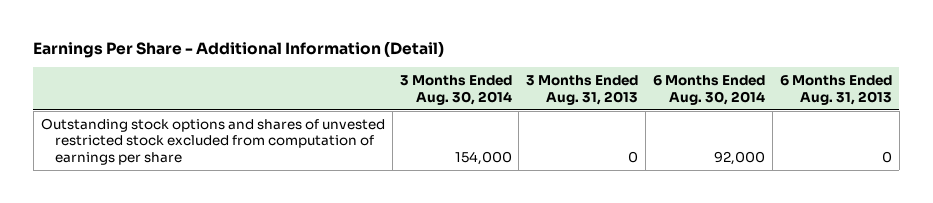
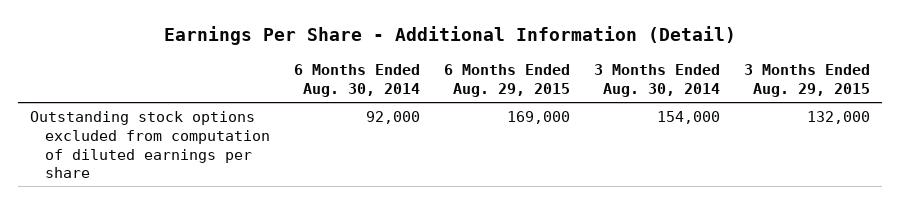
- | 3 Months Ended Aug. 30, 2014 | 3 Months Ended Aug. 31, 2013 | 6 Months Ended Aug. 30, 2014 | 6 Months Ended Aug. 31, 2013
+ | 6 Months Ended Aug. 30, 2014 | 6 Months Ended Aug. 29, 2015 | 3 Months Ended Aug. 30, 2014 | 3 Months Ended Aug. 29, 2015
- Outstanding stock options and shares of unvested restricted stock excluded from computation of earnings per share | 154,000 | 0 | 92,000 | 0
+ Outstanding stock options excluded from computation of diluted earnings per share | 92,000 | 169,000 | 154,000 | 132,000

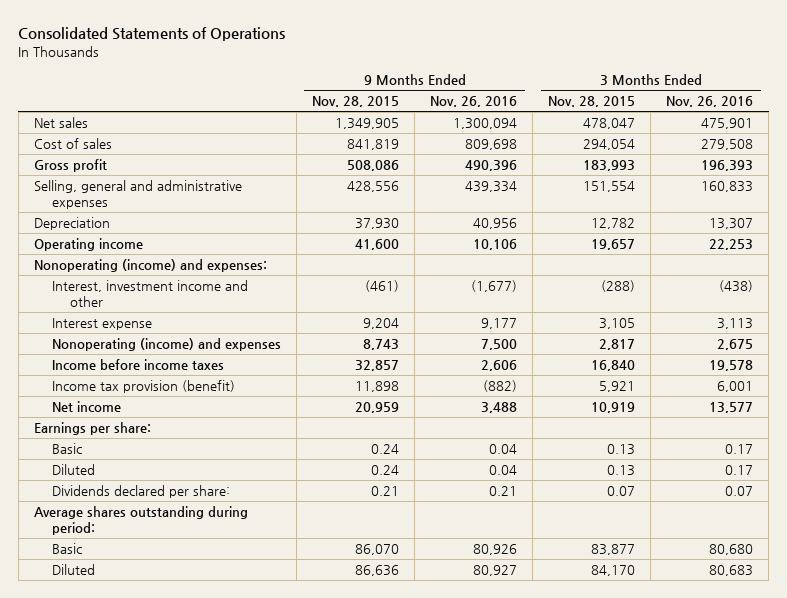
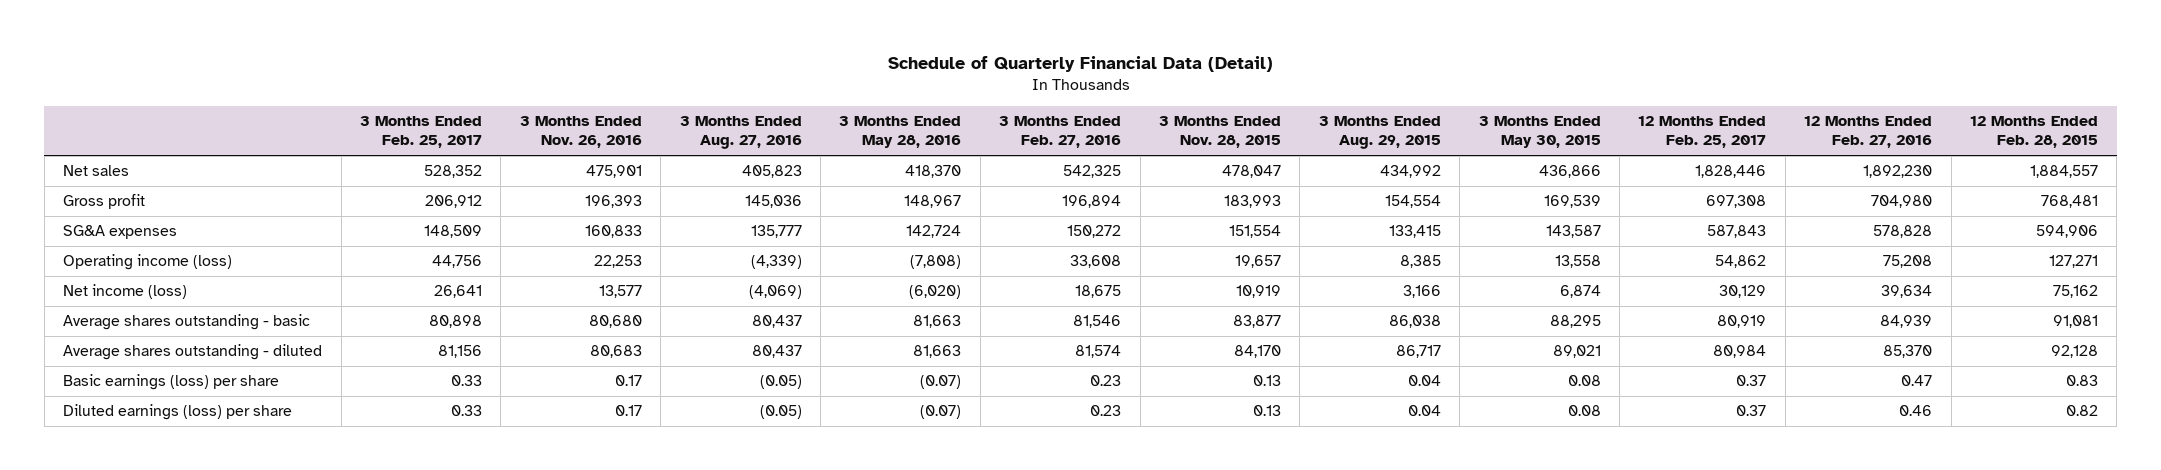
- Consolidated Statements of Operations
+ Schedule of Quarterly Financial Data (Detail)
- | 9 Months Ended Nov. 28, 2015 | 9 Months Ended Nov. 26, 2016 | 3 Months Ended Nov. 28, 2015 | 3 Months Ended Nov. 26, 2016
+ | 3 Months Ended Feb. 25, 2017 | 3 Months Ended Nov. 26, 2016 | 3 Months Ended Aug. 27, 2016 | 3 Months Ended May 28, 2016 | 3 Months Ended Feb. 27, 2016 | 3 Months Ended Nov. 28, 2015 | 3 Months Ended Aug. 29, 2015 | 3 Months Ended May 30, 2015 | 12 Months Ended Feb. 25, 2017 | 12 Months Ended Feb. 27, 2016 | 12 Months Ended Feb. 28, 2015
- Cost of sales | 841,819 | 809,698 | 294,054 | 279,508
- Selling, general and administrative expenses | 428,556 | 439,334 | 151,554 | 160,833
- Depreciation | 37,930 | 40,956 | 12,782 | 13,307
- Operating income | 41,600 | 10,106 | 19,657 | 22,253
- Nonoperating (income) and expenses:
- Interest, investment income and other | (461) | (1,677) | (288) | (438)
- Interest expense | 9,204 | 9,177 | 3,105 | 3,113
- Nonoperating (income) and expenses | 8,743 | 7,500 | 2,817 | 2,675
- Income before income taxes | 32,857 | 2,606 | 16,840 | 19,578
- Income tax provision (benefit) | 11,898 | (882) | 5,921 | 6,001
- Net income | 20,959 | 3,488 | 10,919 | 13,577
- Earnings per share:
- Basic | 0.24 | 0.04 | 0.13 | 0.17
- Diluted | 0.24 | 0.04 | 0.13 | 0.17
- Dividends declared per share: | 0.21 | 0.21 | 0.07 | 0.07
- Average shares outstanding during period:
- Basic | 86,070 | 80,926 | 83,877 | 80,680
- Diluted | 86,636 | 80,927 | 84,170 | 80,683
+ SG&A expenses | 148,509 | 160,833 | 135,777 | 142,724 | 150,272 | 151,554 | 133,415 | 143,587 | 587,843 | 578,828 | 594,906
+ Operating income (loss) | 44,756 | 22,253 | (4,339) | (7,808) | 33,608 | 19,657 | 8,385 | 13,558 | 54,862 | 75,208 | 127,271
+ Net income (loss) | 26,641 | 13,577 | (4,069) | (6,020) | 18,675 | 10,919 | 3,166 | 6,874 | 30,129 | 39,634 | 75,162
+ Average shares outstanding - basic | 80,898 | 80,680 | 80,437 | 81,663 | 81,546 | 83,877 | 86,038 | 88,295 | 80,919 | 84,939 | 91,081
+ Average shares outstanding - diluted | 81,156 | 80,683 | 80,437 | 81,663 | 81,574 | 84,170 | 86,717 | 89,021 | 80,984 | 85,370 | 92,128
+ Basic earnings (loss) per share | 0.33 | 0.17 | (0.05) | (0.07) | 0.23 | 0.13 | 0.04 | 0.08 | 0.37 | 0.47 | 0.83
+ Diluted earnings (loss) per share | 0.33 | 0.17 | (0.05) | (0.07) | 0.23 | 0.13 | 0.04 | 0.08 | 0.37 | 0.46 | 0.82

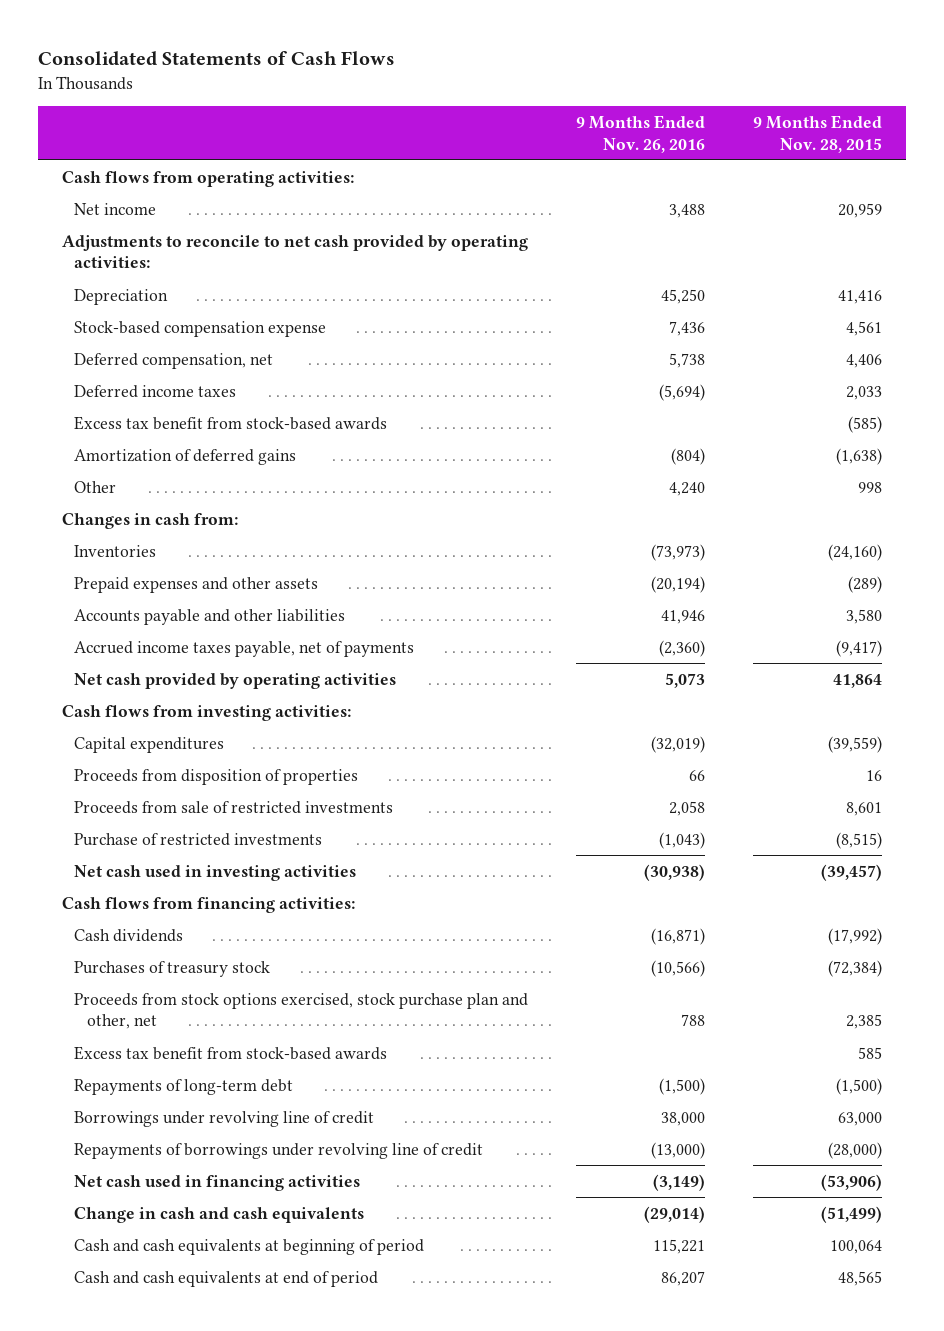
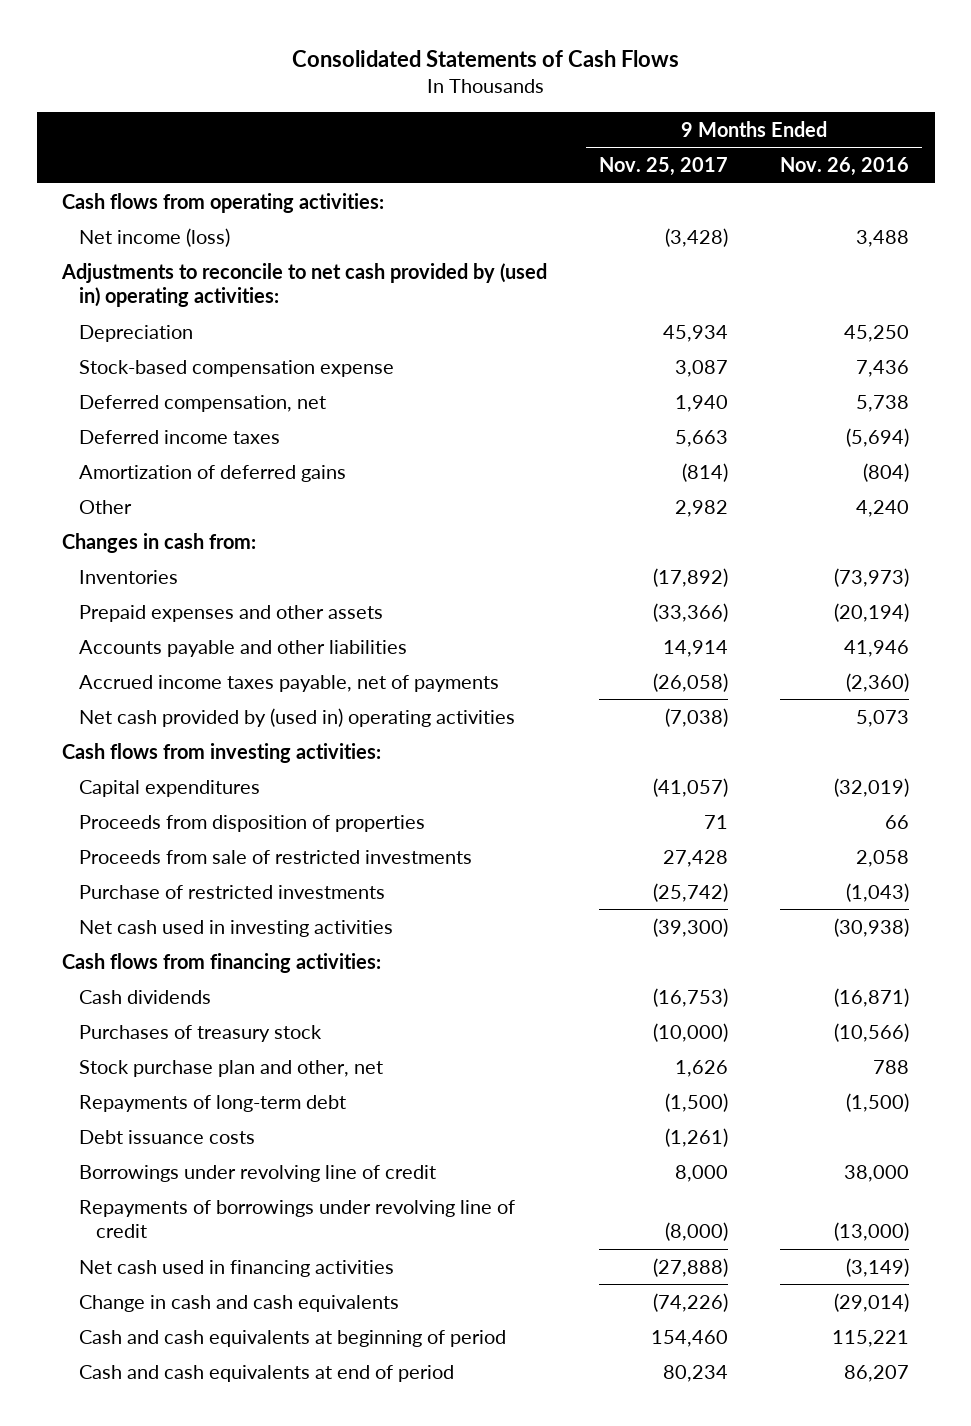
- | 9 Months Ended Nov. 26, 2016 | 9 Months Ended Nov. 28, 2015
+ | 9 Months Ended Nov. 25, 2017 | 9 Months Ended Nov. 26, 2016
- Net income | 3,488 | 20,959
- Adjustments to reconcile to net cash provided by operating activities:
+ Net income (loss) | (3,428) | 3,488
+ Adjustments to reconcile to net cash provided by (used in) operating activities:
- Excess tax benefit from stock-based awards | | (585)
- Net cash provided by operating activities | 5,073 | 41,864
+ Net cash provided by (used in) operating activities | (7,038) | 5,073
- Proceeds from stock options exercised, stock purchase plan and other, net | 788 | 2,385
- Excess tax benefit from stock-based awards | | 585
+ Stock purchase plan and other, net | 1,626 | 788
+ Debt issuance costs | (1,261) |

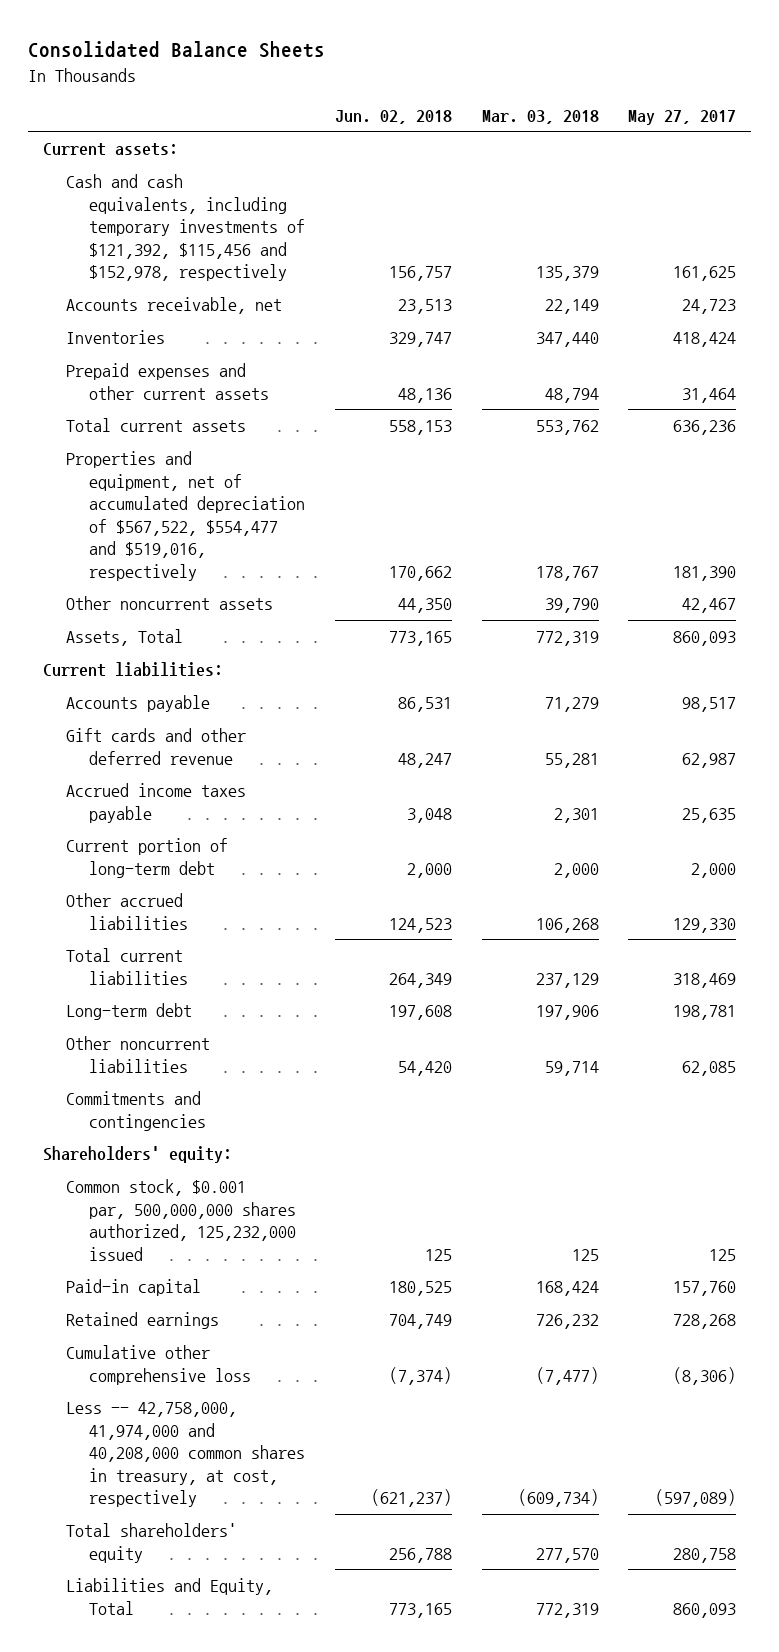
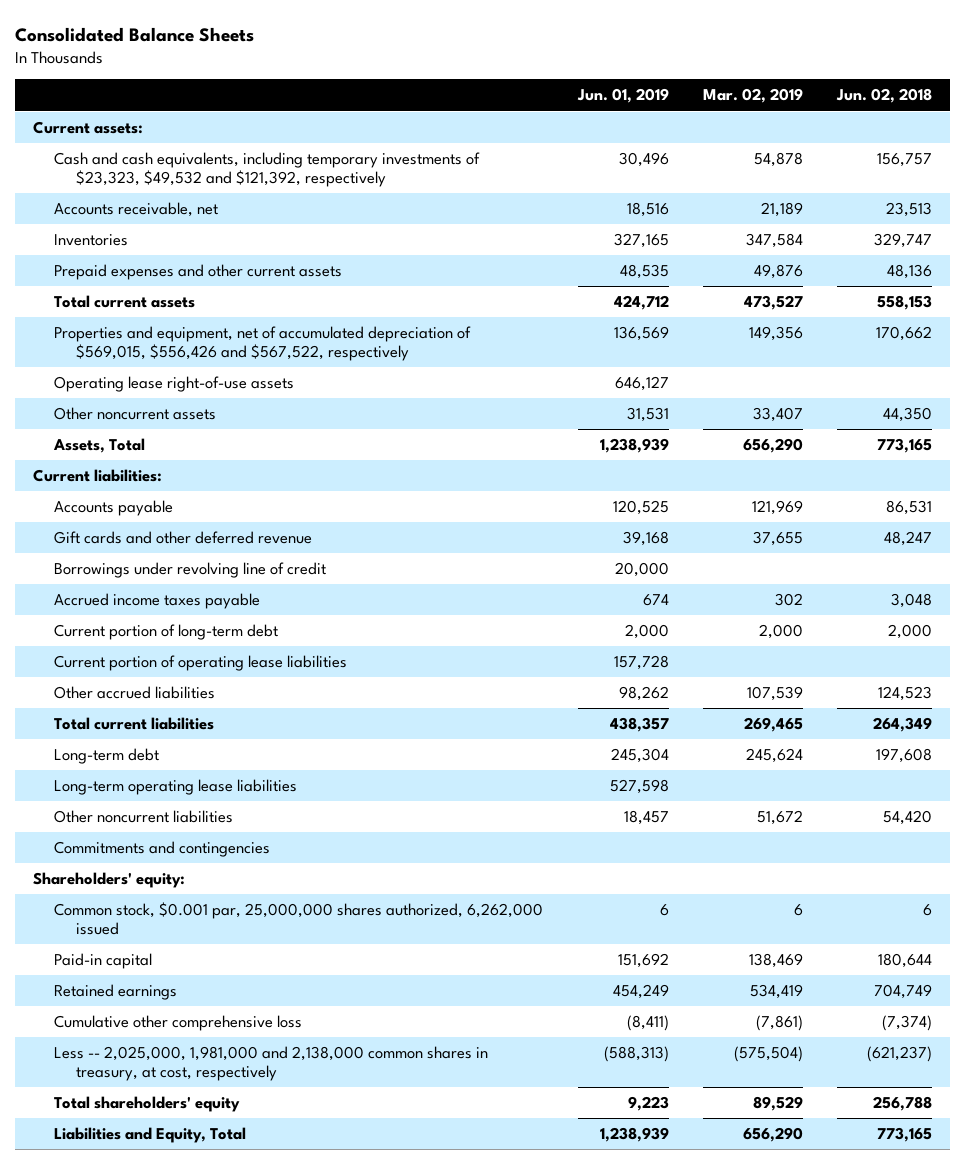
- | Jun. 02, 2018 | Mar. 03, 2018 | May 27, 2017
+ | Jun. 01, 2019 | Mar. 02, 2019 | Jun. 02, 2018
- Cash and cash equivalents, including temporary investments of $121,392, $115,456 and $152,978, respectively | 156,757 | 135,379 | 161,625
+ Cash and cash equivalents, including temporary investments of $23,323, $49,532 and $121,392, respectively | 30,496 | 54,878 | 156,757
- Properties and equipment, net of accumulated depreciation of $567,522, $554,477 and $519,016, respectively | 170,662 | 178,767 | 181,390
+ Properties and equipment, net of accumulated depreciation of $569,015, $556,426 and $567,522, respectively | 136,569 | 149,356 | 170,662
+ Operating lease right-of-use assets | 646,127 | |
+ Borrowings under revolving line of credit | 20,000 | |
+ Current portion of operating lease liabilities | 157,728 | |
+ Long-term operating lease liabilities | 527,598 | |
- Common stock, $0.001 par, 500,000,000 shares authorized, 125,232,000 issued | 125 | 125 | 125
- Paid-in capital | 180,525 | 168,424 | 157,760
+ Common stock, $0.001 par, 25,000,000 shares authorized, 6,262,000 issued | 6 | 6 | 6
+ Paid-in capital | 151,692 | 138,469 | 180,644
- Less -- 42,758,000, 41,974,000 and 40,208,000 common shares in treasury, at cost, respectively | (621,237) | (609,734) | (597,089)
+ Less -- 2,025,000, 1,981,000 and 2,138,000 common shares in treasury, at cost, respectively | (588,313) | (575,504) | (621,237)

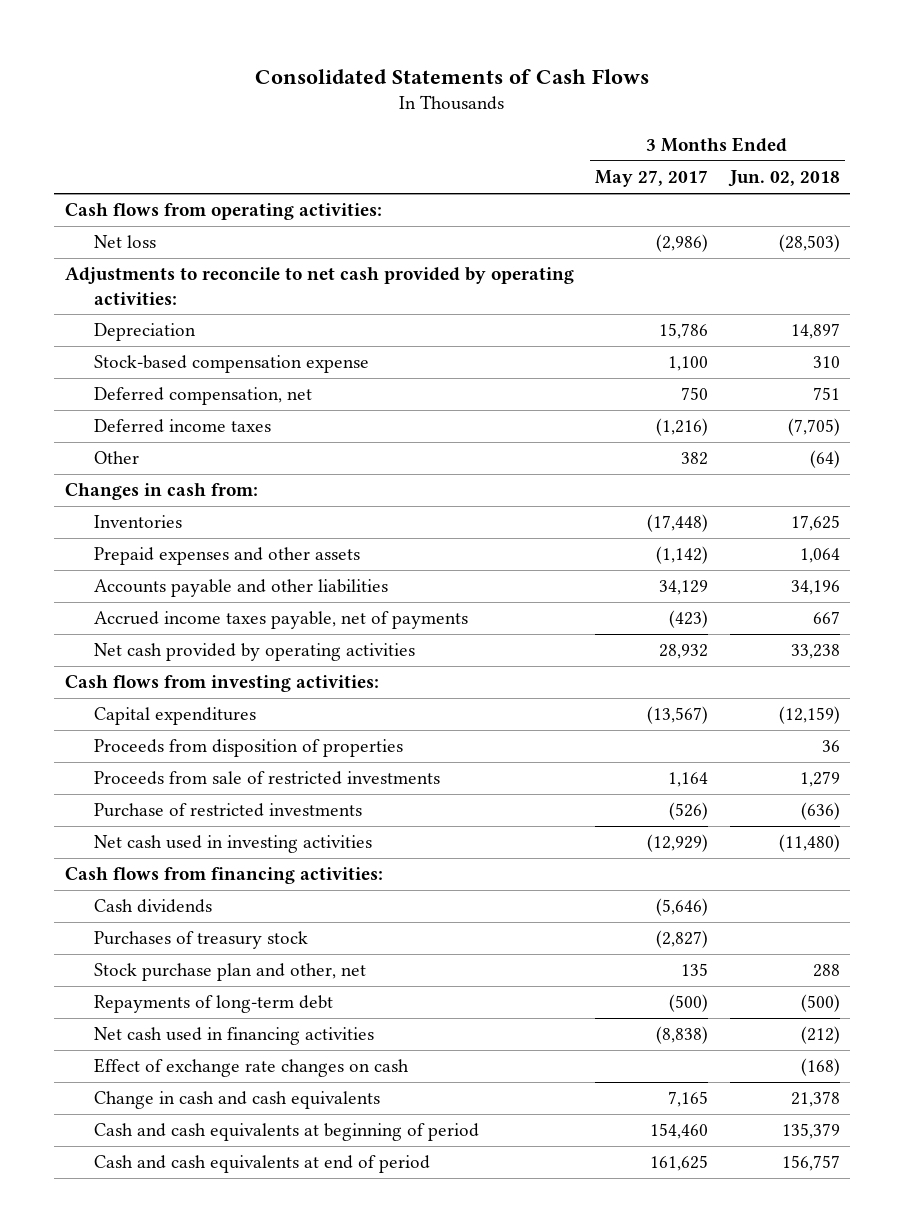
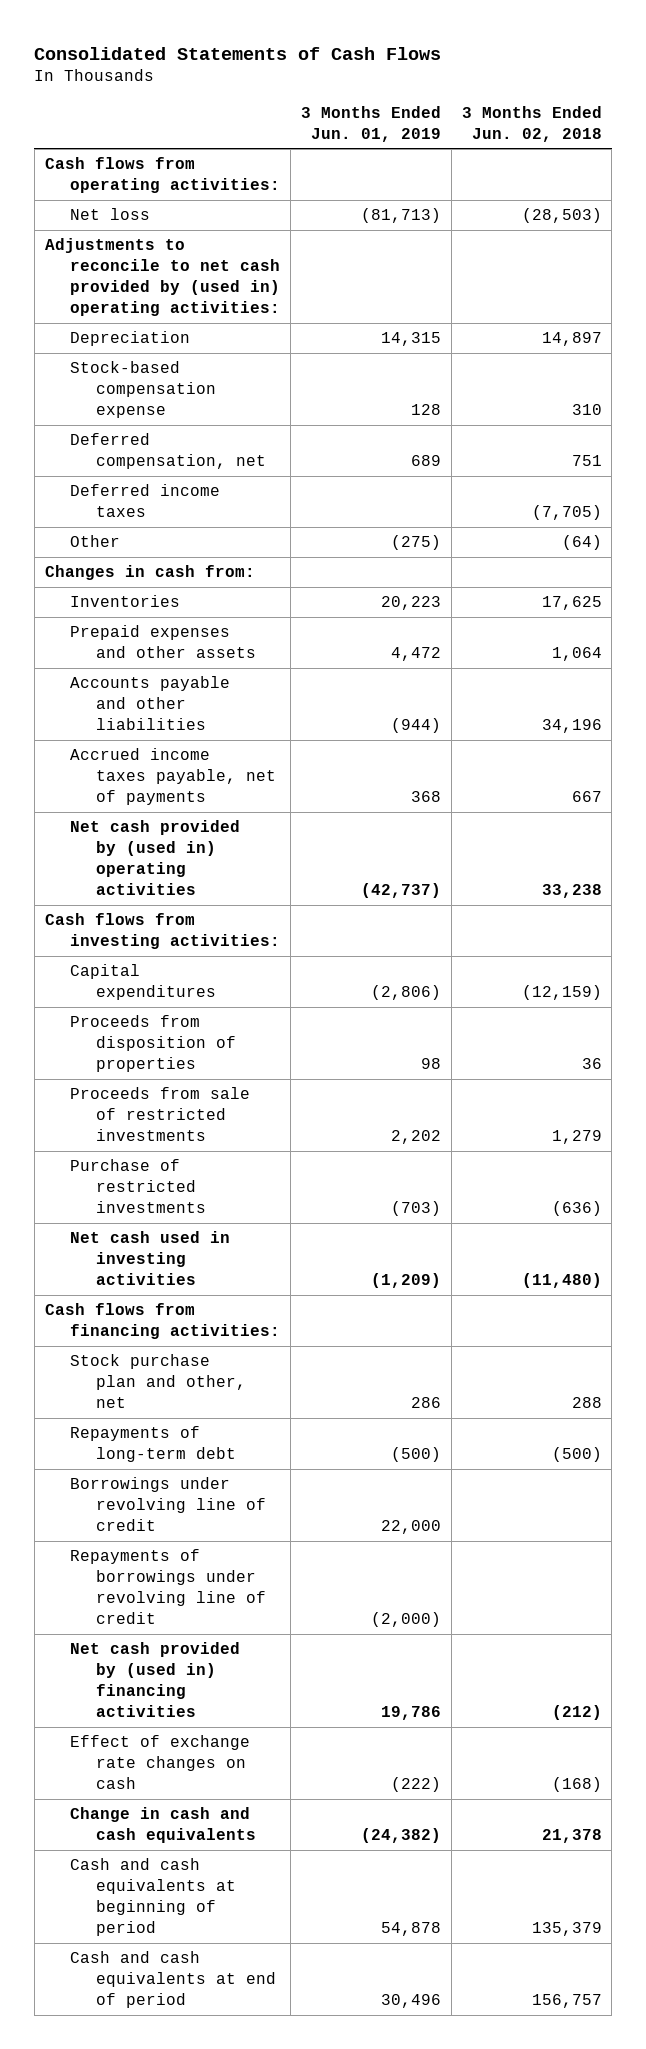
- | 3 Months Ended May 27, 2017 | 3 Months Ended Jun. 02, 2018
+ | 3 Months Ended Jun. 01, 2019 | 3 Months Ended Jun. 02, 2018
- Adjustments to reconcile to net cash provided by operating activities:
+ Adjustments to reconcile to net cash provided by (used in) operating activities:
- Net cash provided by operating activities | 28,932 | 33,238
+ Net cash provided by (used in) operating activities | (42,737) | 33,238
- Cash dividends | (5,646) |
- Purchases of treasury stock | (2,827) |
- Net cash used in financing activities | (8,838) | (212)
+ Borrowings under revolving line of credit | 22,000 |
+ Repayments of borrowings under revolving line of credit | (2,000) |
+ Net cash provided by (used in) financing activities | 19,786 | (212)

